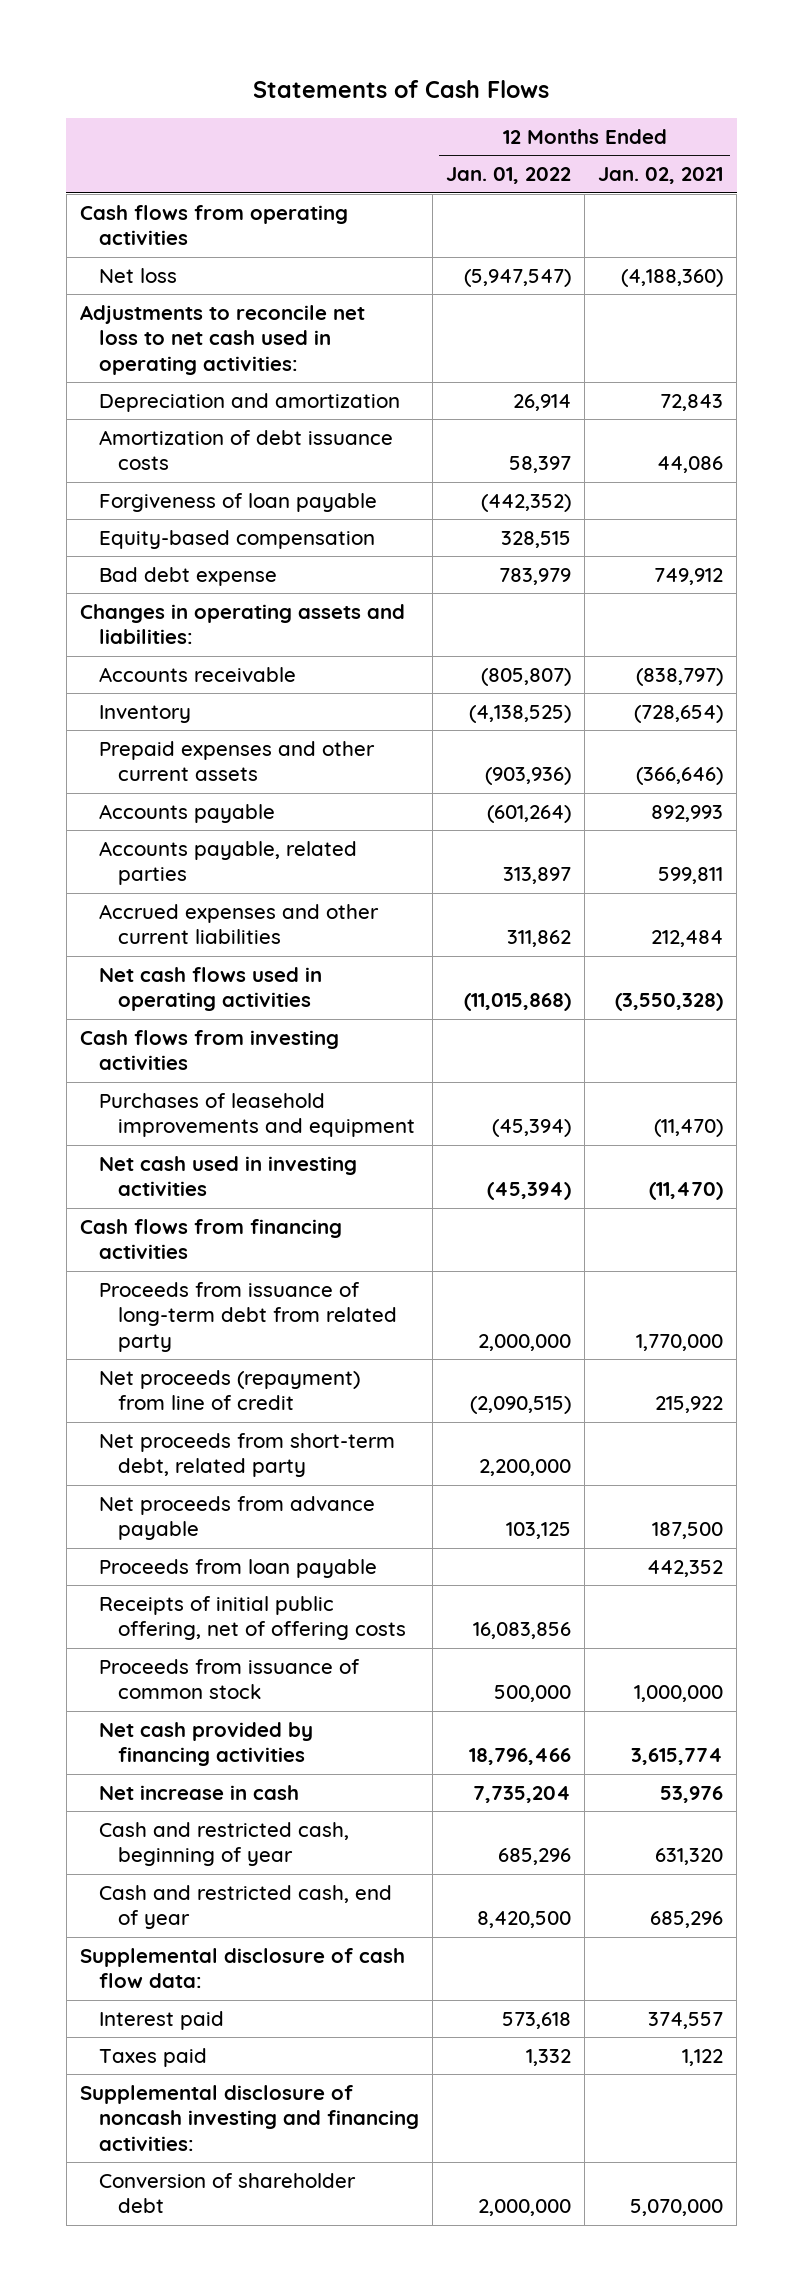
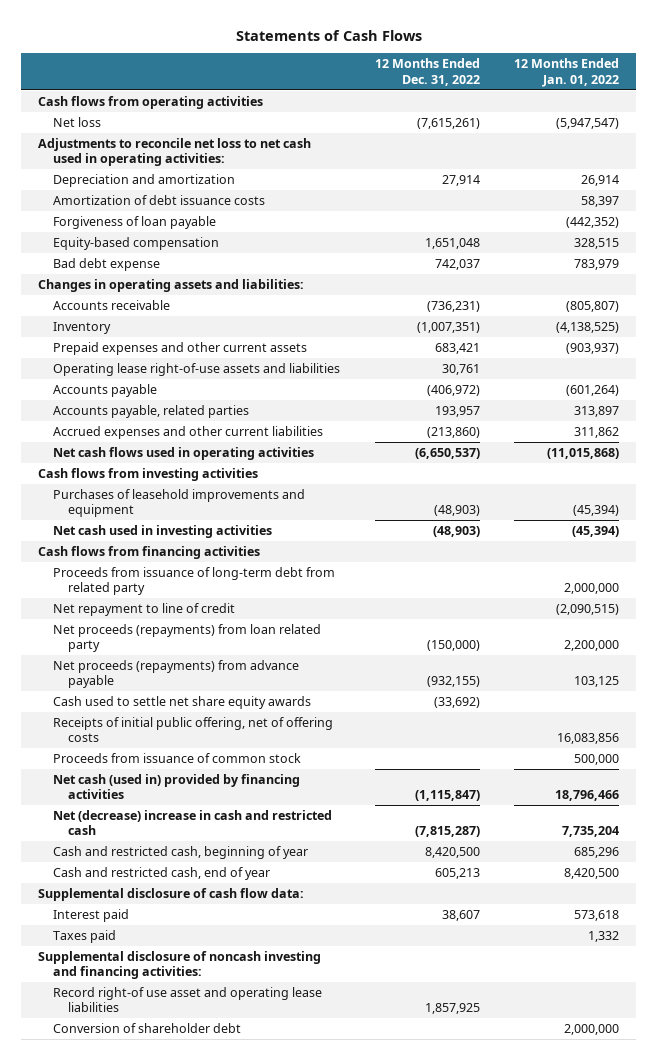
- | 12 Months Ended Jan. 01, 2022 | 12 Months Ended Jan. 02, 2021
+ | 12 Months Ended Dec. 31, 2022 | 12 Months Ended Jan. 01, 2022
- Prepaid expenses and other current assets | (903,936) | (366,646)
+ Prepaid expenses and other current assets | 683,421 | (903,937)
+ Operating lease right-of-use assets and liabilities | 30,761 |
- Net proceeds (repayment) from line of credit | (2,090,515) | 215,922
- Net proceeds from short-term debt, related party | 2,200,000 |
- Net proceeds from advance payable | 103,125 | 187,500
- Proceeds from loan payable | | 442,352
+ Net repayment to line of credit | | (2,090,515)
+ Net proceeds (repayments) from loan related party | (150,000) | 2,200,000
+ Net proceeds (repayments) from advance payable | (932,155) | 103,125
+ Cash used to settle net share equity awards | (33,692) |
- Net cash provided by financing activities | 18,796,466 | 3,615,774
- Net increase in cash | 7,735,204 | 53,976
+ Net cash (used in) provided by financing activities | (1,115,847) | 18,796,466
+ Net (decrease) increase in cash and restricted cash | (7,815,287) | 7,735,204
+ Record right-of use asset and operating lease liabilities | 1,857,925 |

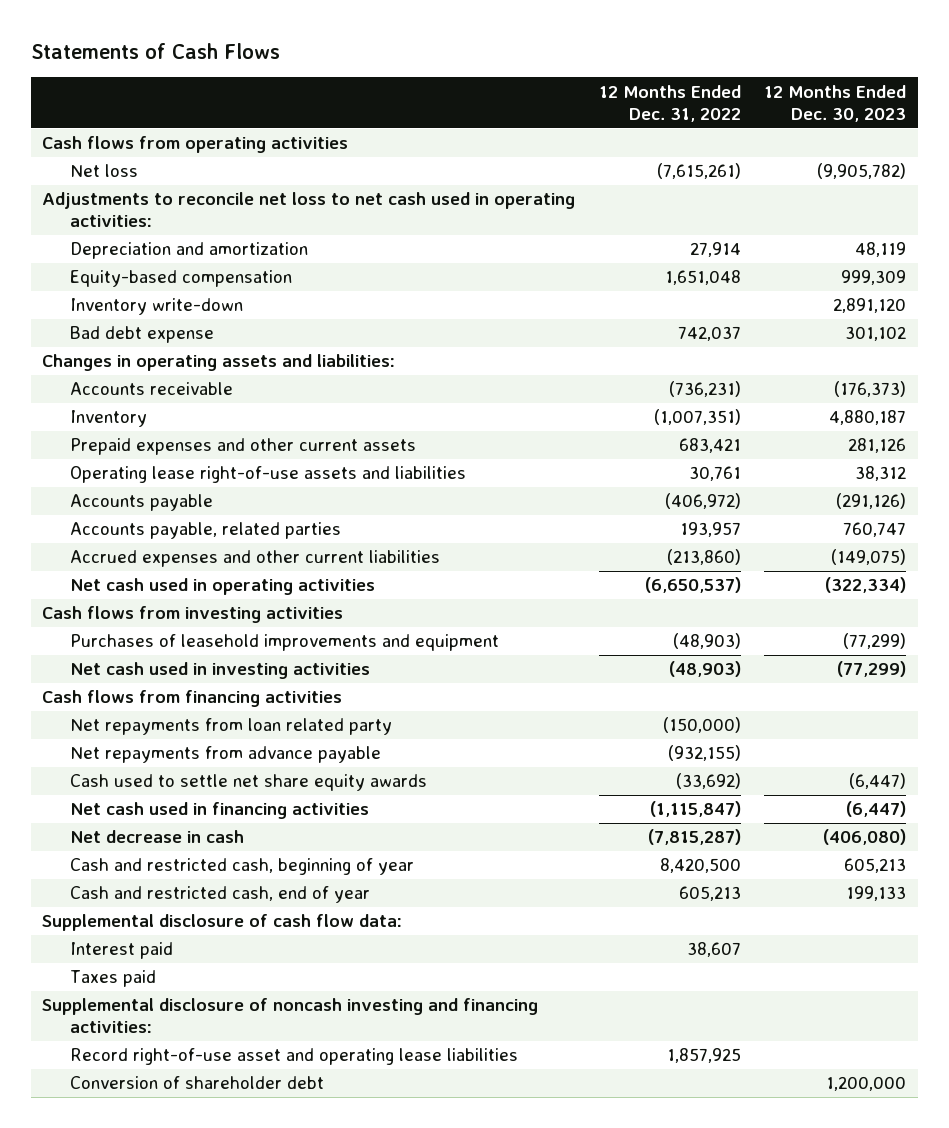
- | 12 Months Ended Dec. 31, 2022 | 12 Months Ended Jan. 01, 2022
+ | 12 Months Ended Dec. 31, 2022 | 12 Months Ended Dec. 30, 2023
- Amortization of debt issuance costs | | 58,397
- Forgiveness of loan payable | | (442,352)
+ Inventory write-down | | 2,891,120
- Net cash flows used in operating activities | (6,650,537) | (11,015,868)
+ Net cash used in operating activities | (6,650,537) | (322,334)
- Proceeds from issuance of long-term debt from related party | | 2,000,000
- Net repayment to line of credit | | (2,090,515)
- Net proceeds (repayments) from loan related party | (150,000) | 2,200,000
- Net proceeds (repayments) from advance payable | (932,155) | 103,125
+ Net repayments from loan related party | (150,000) |
+ Net repayments from advance payable | (932,155) |
- Receipts of initial public offering, net of offering costs | | 16,083,856
- Proceeds from issuance of common stock | | 500,000
- Net cash (used in) provided by financing activities | (1,115,847) | 18,796,466
- Net (decrease) increase in cash and restricted cash | (7,815,287) | 7,735,204
+ Net cash used in financing activities | (1,115,847) | (6,447)
+ Net decrease in cash | (7,815,287) | (406,080)
- Record right-of use asset and operating lease liabilities | 1,857,925 |
+ Record right-of-use asset and operating lease liabilities | 1,857,925 |

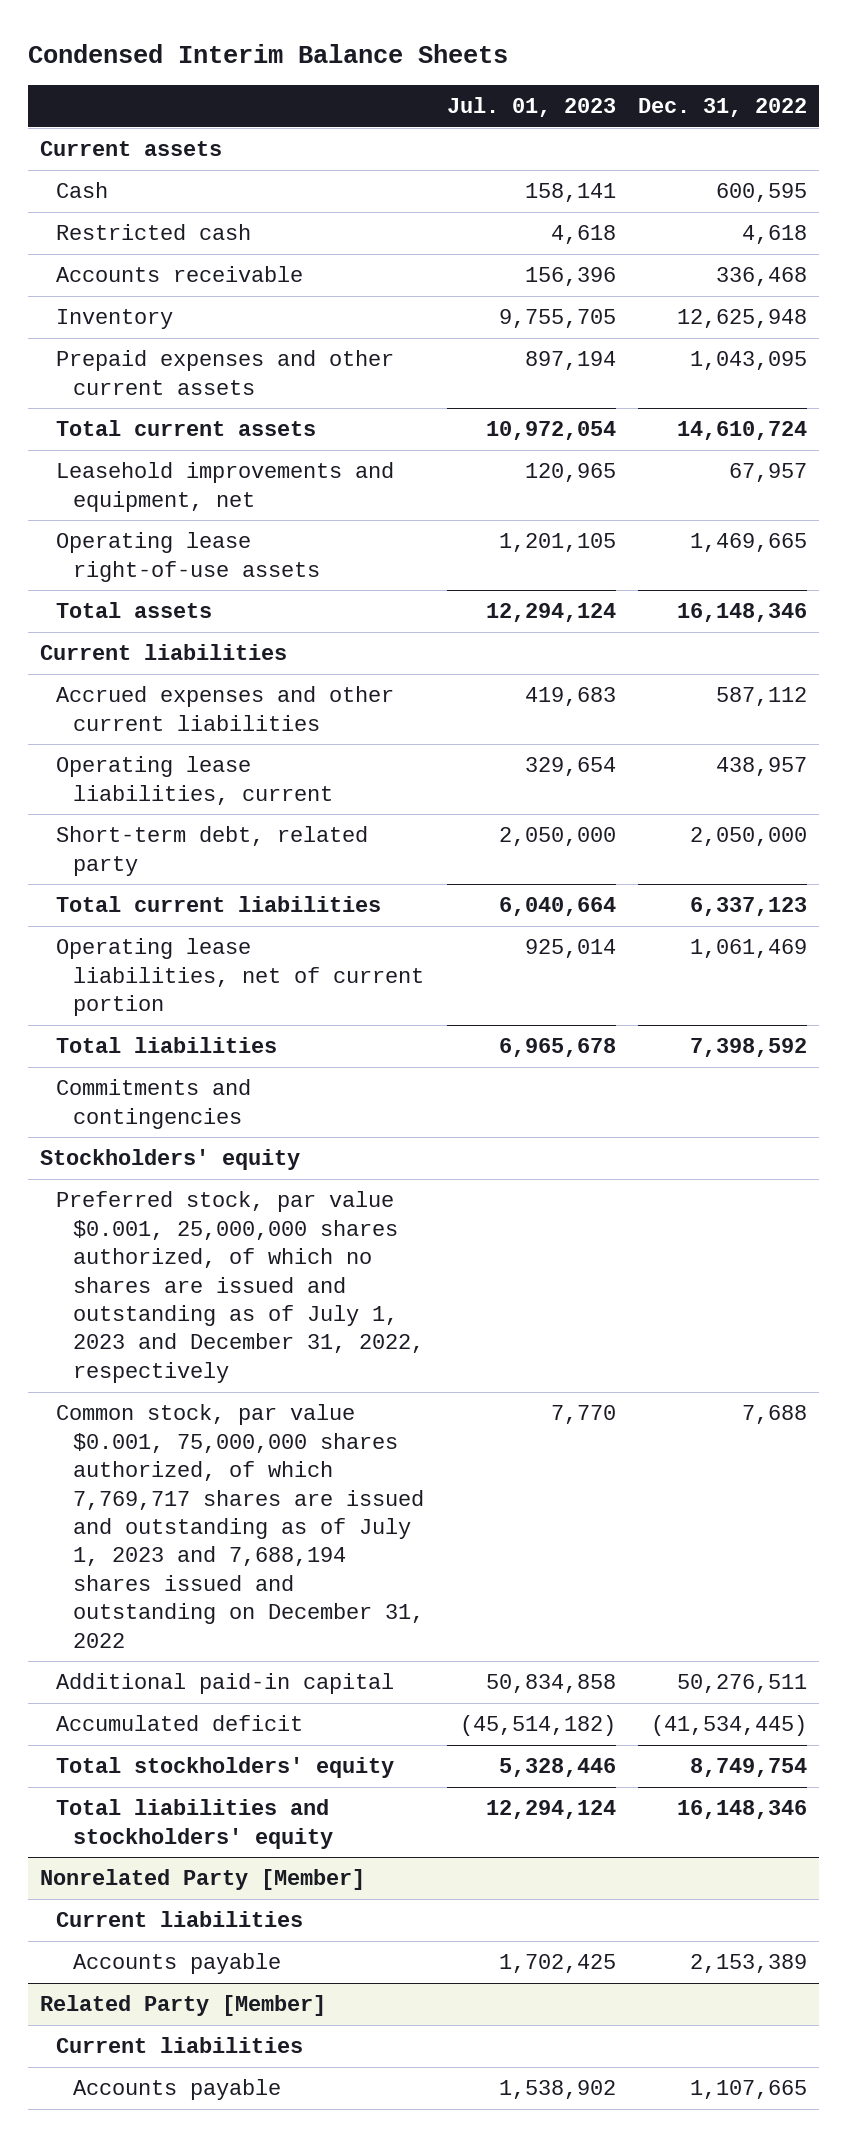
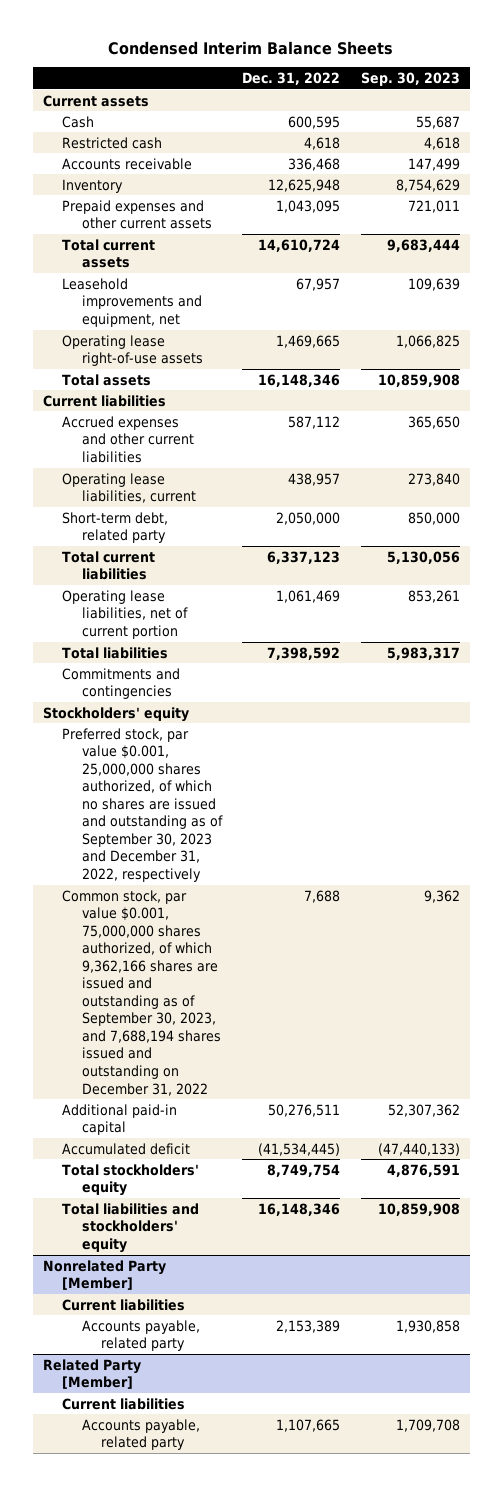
- | Jul. 01, 2023 | Dec. 31, 2022
+ | Dec. 31, 2022 | Sep. 30, 2023
- Preferred stock, par value $0.001, 25,000,000 shares authorized, of which no shares are issued and outstanding as of July 1, 2023 and December 31, 2022, respectively
- Common stock, par value $0.001, 75,000,000 shares authorized, of which 7,769,717 shares are issued and outstanding as of July 1, 2023 and 7,688,194 shares issued and outstanding on December 31, 2022 | 7,770 | 7,688
+ Preferred stock, par value $0.001, 25,000,000 shares authorized, of which no shares are issued and outstanding as of September 30, 2023 and December 31, 2022, respectively
+ Common stock, par value $0.001, 75,000,000 shares authorized, of which 9,362,166 shares are issued and outstanding as of September 30, 2023, and 7,688,194 shares issued and outstanding on December 31, 2022 | 7,688 | 9,362
@ Nonrelated Party [Member]
- Accounts payable | 1,702,425 | 2,153,389
+ Accounts payable, related party | 2,153,389 | 1,930,858
@ Related Party [Member]
- Accounts payable | 1,538,902 | 1,107,665
+ Accounts payable, related party | 1,107,665 | 1,709,708

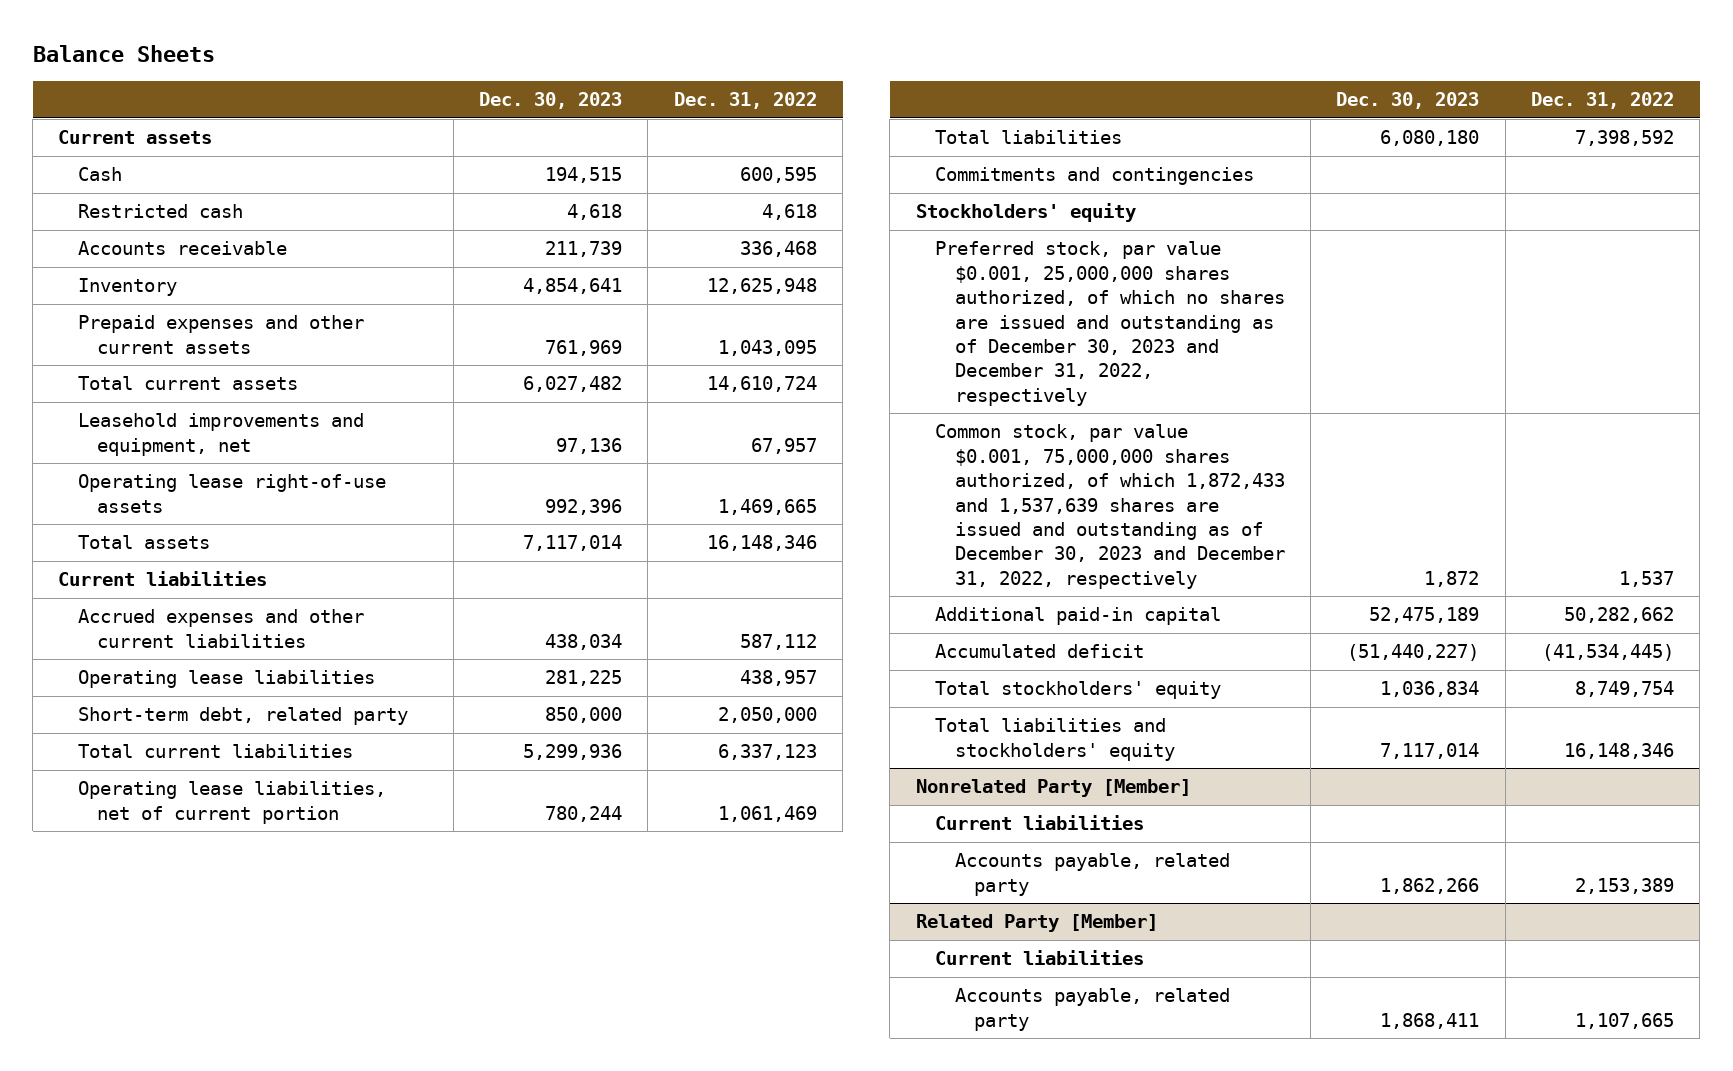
- Condensed Interim Balance Sheets
+ Balance Sheets
- | Dec. 31, 2022 | Sep. 30, 2023
+ | Dec. 30, 2023 | Dec. 31, 2022
- Operating lease liabilities, current | 438,957 | 273,840
+ Operating lease liabilities | 281,225 | 438,957
- Preferred stock, par value $0.001, 25,000,000 shares authorized, of which no shares are issued and outstanding as of September 30, 2023 and December 31, 2022, respectively
- Common stock, par value $0.001, 75,000,000 shares authorized, of which 9,362,166 shares are issued and outstanding as of September 30, 2023, and 7,688,194 shares issued and outstanding on December 31, 2022 | 7,688 | 9,362
- Additional paid-in capital | 50,276,511 | 52,307,362
+ Preferred stock, par value $0.001, 25,000,000 shares authorized, of which no shares are issued and outstanding as of December 30, 2023 and December 31, 2022, respectively
+ Common stock, par value $0.001, 75,000,000 shares authorized, of which 1,872,433 and 1,537,639 shares are issued and outstanding as of December 30, 2023 and December 31, 2022, respectively | 1,872 | 1,537
+ Additional paid-in capital | 52,475,189 | 50,282,662

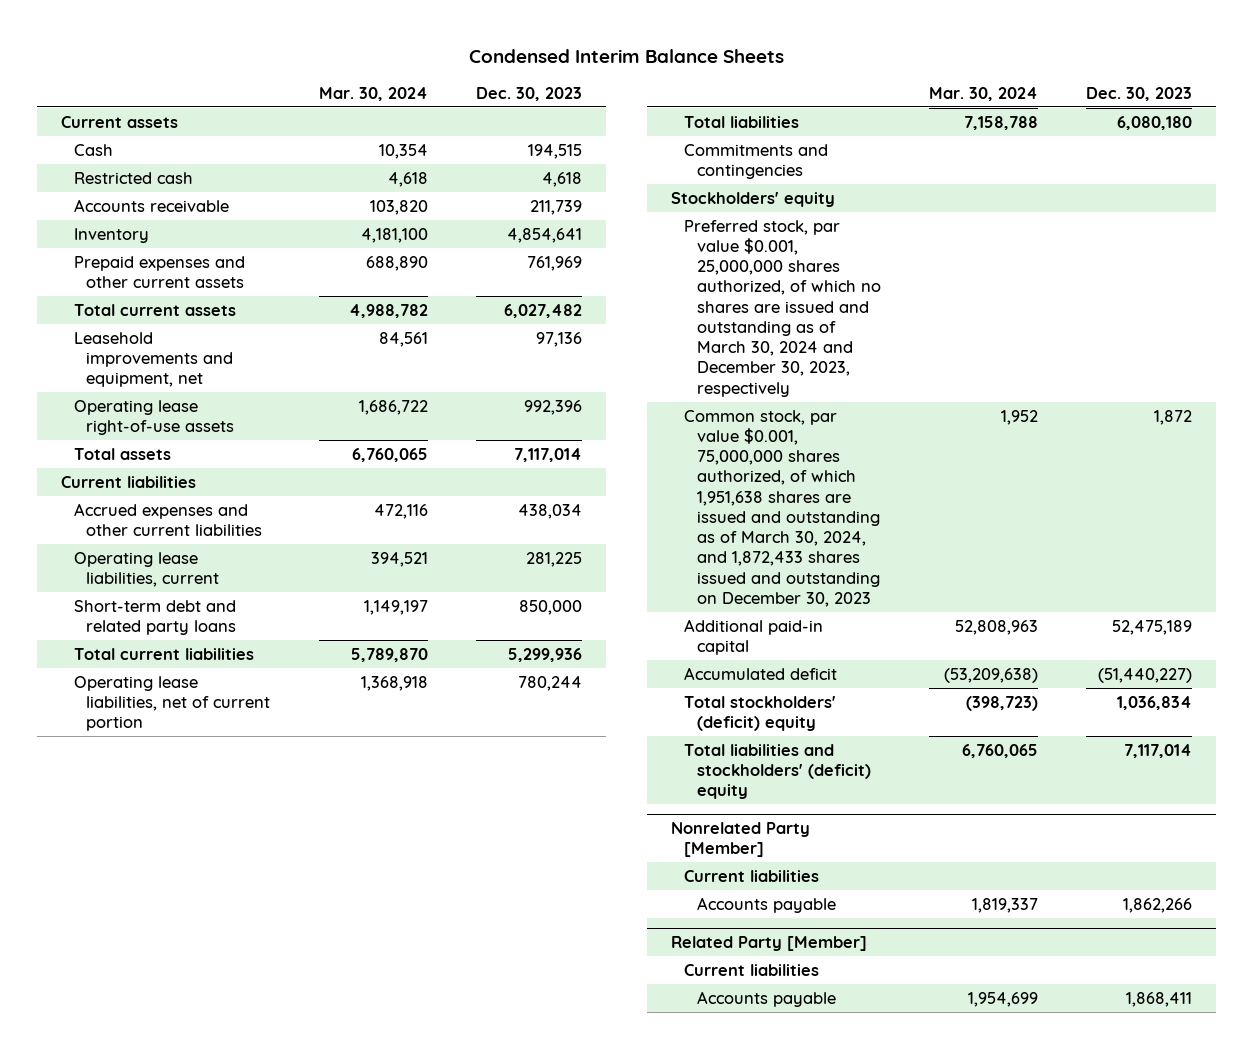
- Balance Sheets
+ Condensed Interim Balance Sheets
- | Dec. 30, 2023 | Dec. 31, 2022
+ | Mar. 30, 2024 | Dec. 30, 2023
- Operating lease liabilities | 281,225 | 438,957
- Short-term debt, related party | 850,000 | 2,050,000
+ Operating lease liabilities, current | 394,521 | 281,225
+ Short-term debt and related party loans | 1,149,197 | 850,000
- Preferred stock, par value $0.001, 25,000,000 shares authorized, of which no shares are issued and outstanding as of December 30, 2023 and December 31, 2022, respectively
- Common stock, par value $0.001, 75,000,000 shares authorized, of which 1,872,433 and 1,537,639 shares are issued and outstanding as of December 30, 2023 and December 31, 2022, respectively | 1,872 | 1,537
+ Preferred stock, par value $0.001, 25,000,000 shares authorized, of which no shares are issued and outstanding as of March 30, 2024 and December 30, 2023, respectively
+ Common stock, par value $0.001, 75,000,000 shares authorized, of which 1,951,638 shares are issued and outstanding as of March 30, 2024, and 1,872,433 shares issued and outstanding on December 30, 2023 | 1,952 | 1,872
- Total stockholders' equity | 1,036,834 | 8,749,754
- Total liabilities and stockholders' equity | 7,117,014 | 16,148,346
+ Total stockholders' (deficit) equity | (398,723) | 1,036,834
+ Total liabilities and stockholders' (deficit) equity | 6,760,065 | 7,117,014
@ Nonrelated Party [Member]
- Accounts payable, related party | 1,862,266 | 2,153,389
+ Accounts payable | 1,819,337 | 1,862,266
@ Related Party [Member]
- Accounts payable, related party | 1,868,411 | 1,107,665
+ Accounts payable | 1,954,699 | 1,868,411

